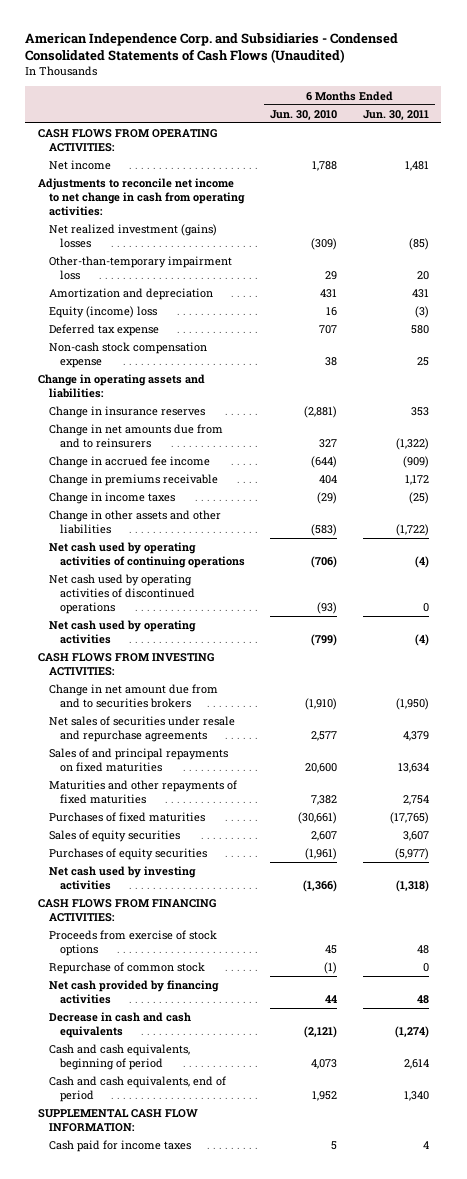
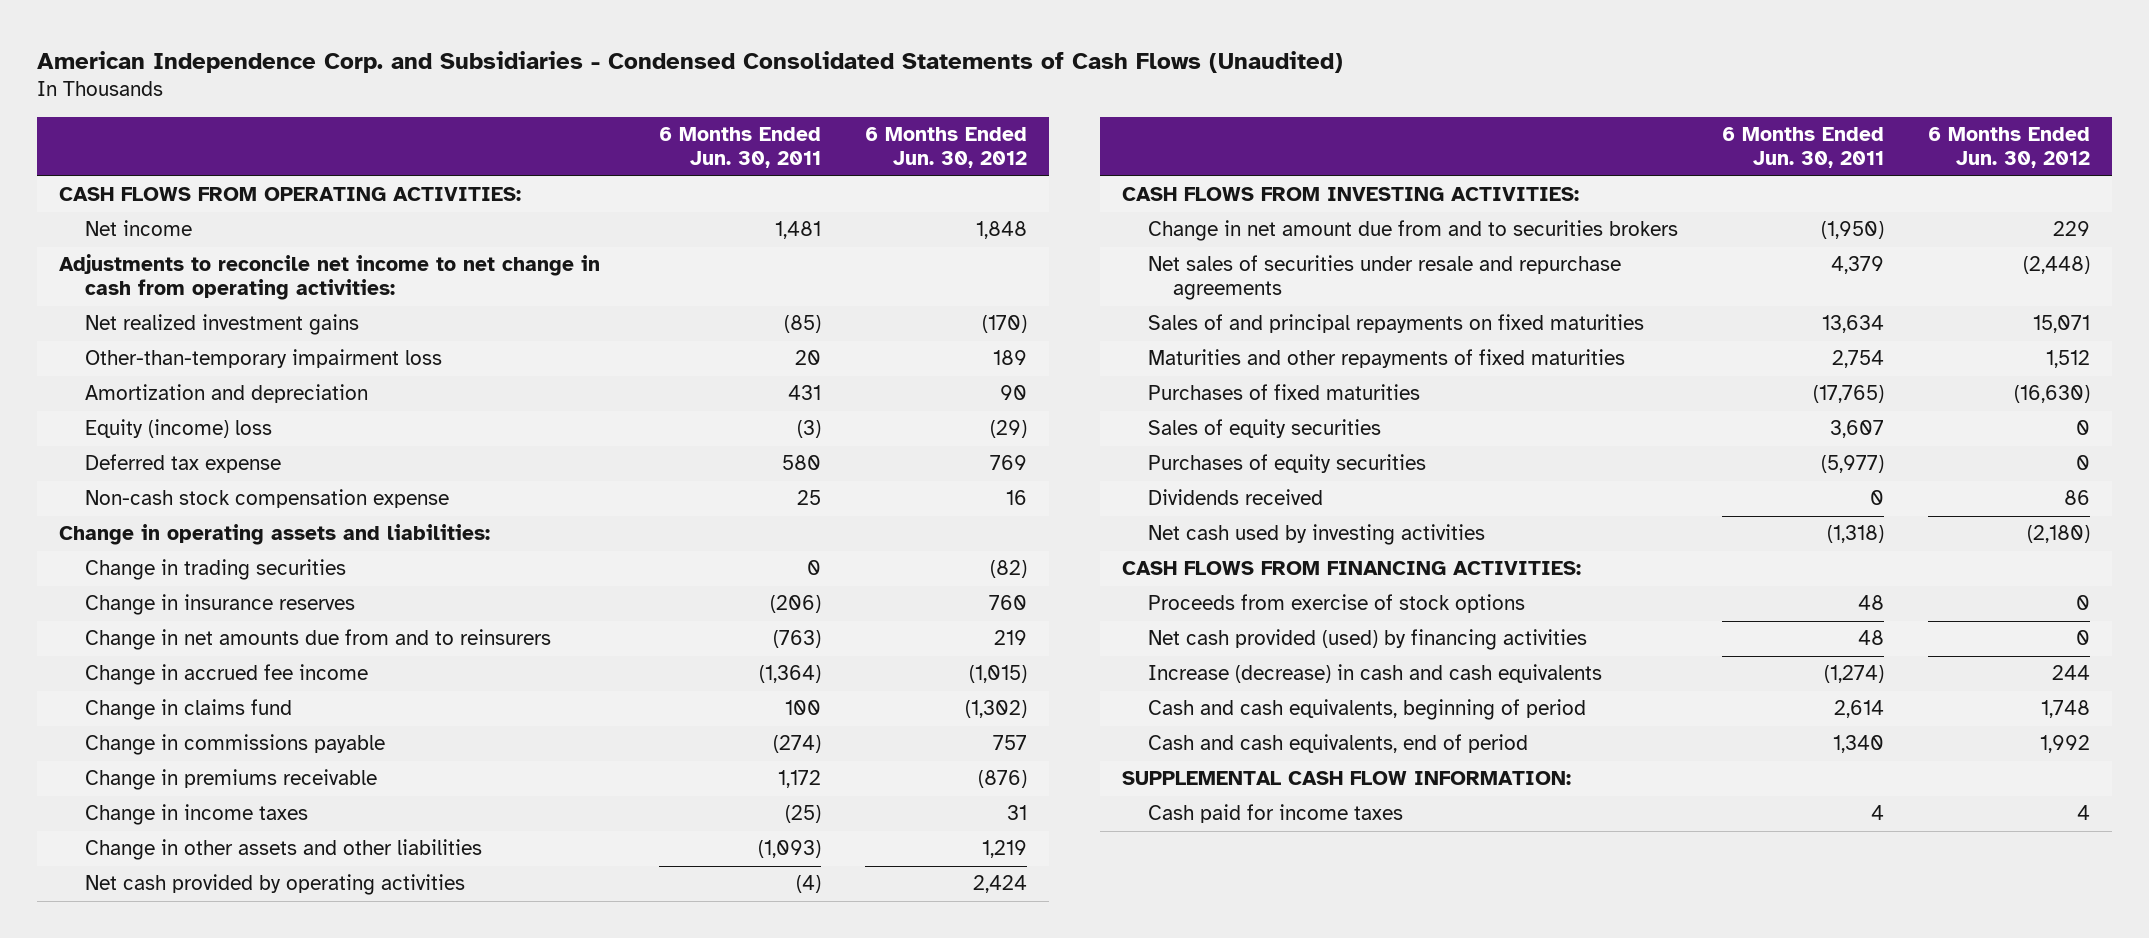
- | 6 Months Ended Jun. 30, 2010 | 6 Months Ended Jun. 30, 2011
+ | 6 Months Ended Jun. 30, 2011 | 6 Months Ended Jun. 30, 2012
- Net realized investment (gains) losses | (309) | (85)
+ Net realized investment gains | (85) | (170)
- Change in insurance reserves | (2,881) | 353
- Change in net amounts due from and to reinsurers | 327 | (1,322)
- Change in accrued fee income | (644) | (909)
+ Change in trading securities | 0 | (82)
+ Change in insurance reserves | (206) | 760
+ Change in net amounts due from and to reinsurers | (763) | 219
+ Change in accrued fee income | (1,364) | (1,015)
+ Change in claims fund | 100 | (1,302)
+ Change in commissions payable | (274) | 757
- Change in other assets and other liabilities | (583) | (1,722)
- Net cash used by operating activities of continuing operations | (706) | (4)
- Net cash used by operating activities of discontinued operations | (93) | 0
- Net cash used by operating activities | (799) | (4)
+ Change in other assets and other liabilities | (1,093) | 1,219
+ Net cash provided by operating activities | (4) | 2,424
+ Dividends received | 0 | 86
- Repurchase of common stock | (1) | 0
- Net cash provided by financing activities | 44 | 48
- Decrease in cash and cash equivalents | (2,121) | (1,274)
+ Net cash provided (used) by financing activities | 48 | 0
+ Increase (decrease) in cash and cash equivalents | (1,274) | 244

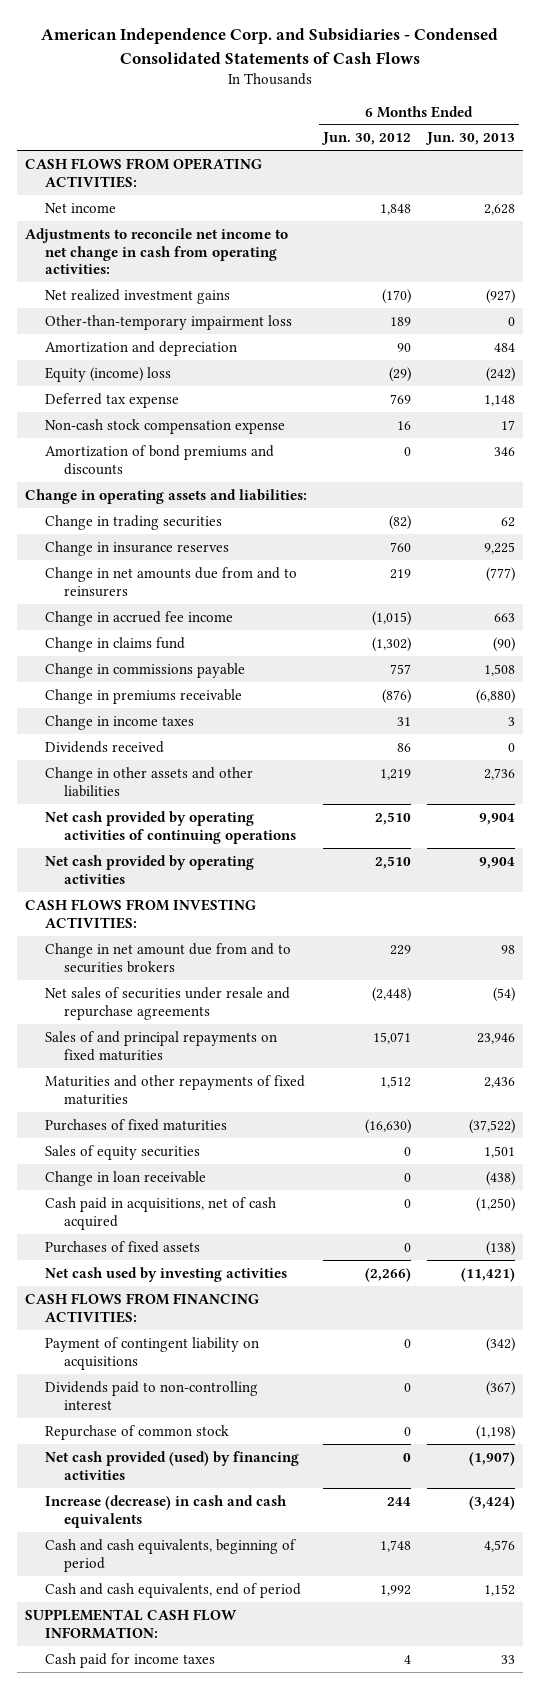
- American Independence Corp. and Subsidiaries - Condensed Consolidated Statements of Cash Flows (Unaudited)
+ American Independence Corp. and Subsidiaries - Condensed Consolidated Statements of Cash Flows
- | 6 Months Ended Jun. 30, 2011 | 6 Months Ended Jun. 30, 2012
+ | 6 Months Ended Jun. 30, 2012 | 6 Months Ended Jun. 30, 2013
+ Amortization of bond premiums and discounts | 0 | 346
moved up: Dividends received | 86 | 0
- Net cash provided by operating activities | (4) | 2,424
+ Net cash provided by operating activities of continuing operations | 2,510 | 9,904
+ Net cash provided by operating activities | 2,510 | 9,904
- Purchases of equity securities | (5,977) | 0
- Net cash used by investing activities | (1,318) | (2,180)
+ Change in loan receivable | 0 | (438)
+ Cash paid in acquisitions, net of cash acquired | 0 | (1,250)
+ Purchases of fixed assets | 0 | (138)
+ Net cash used by investing activities | (2,266) | (11,421)
- Proceeds from exercise of stock options | 48 | 0
+ Payment of contingent liability on acquisitions | 0 | (342)
+ Dividends paid to non-controlling interest | 0 | (367)
+ Repurchase of common stock | 0 | (1,198)

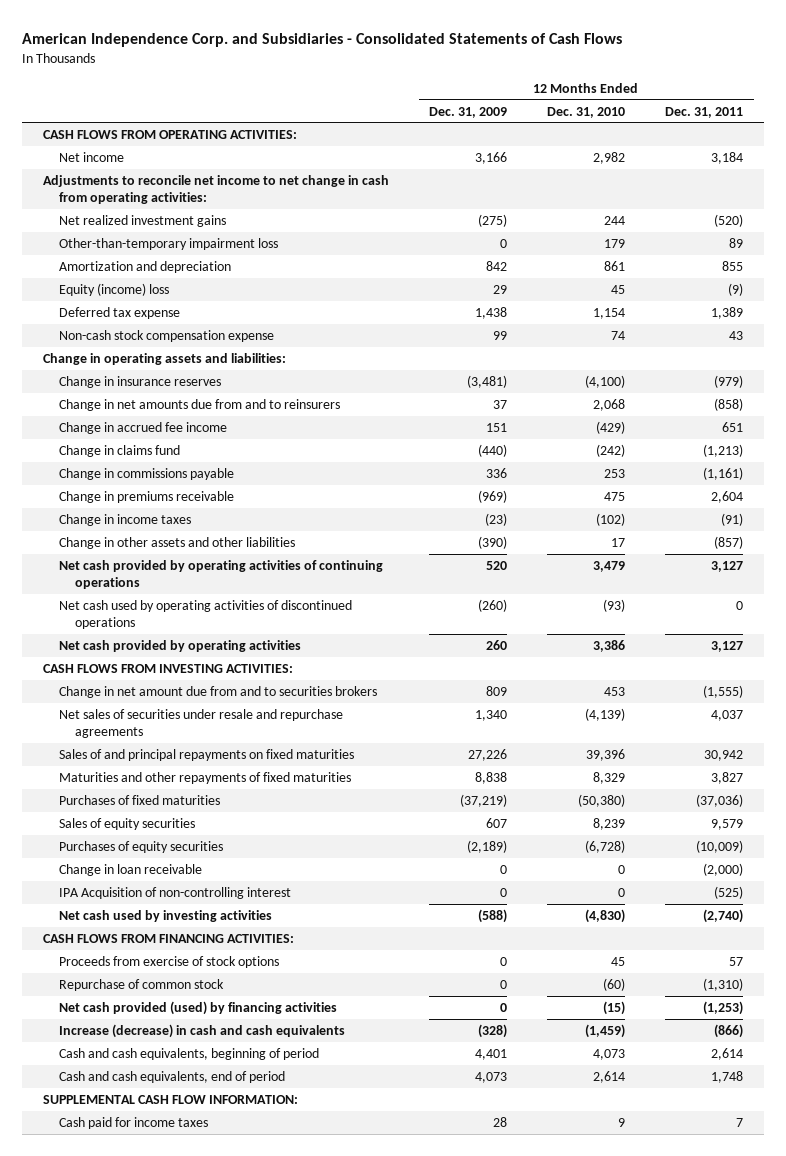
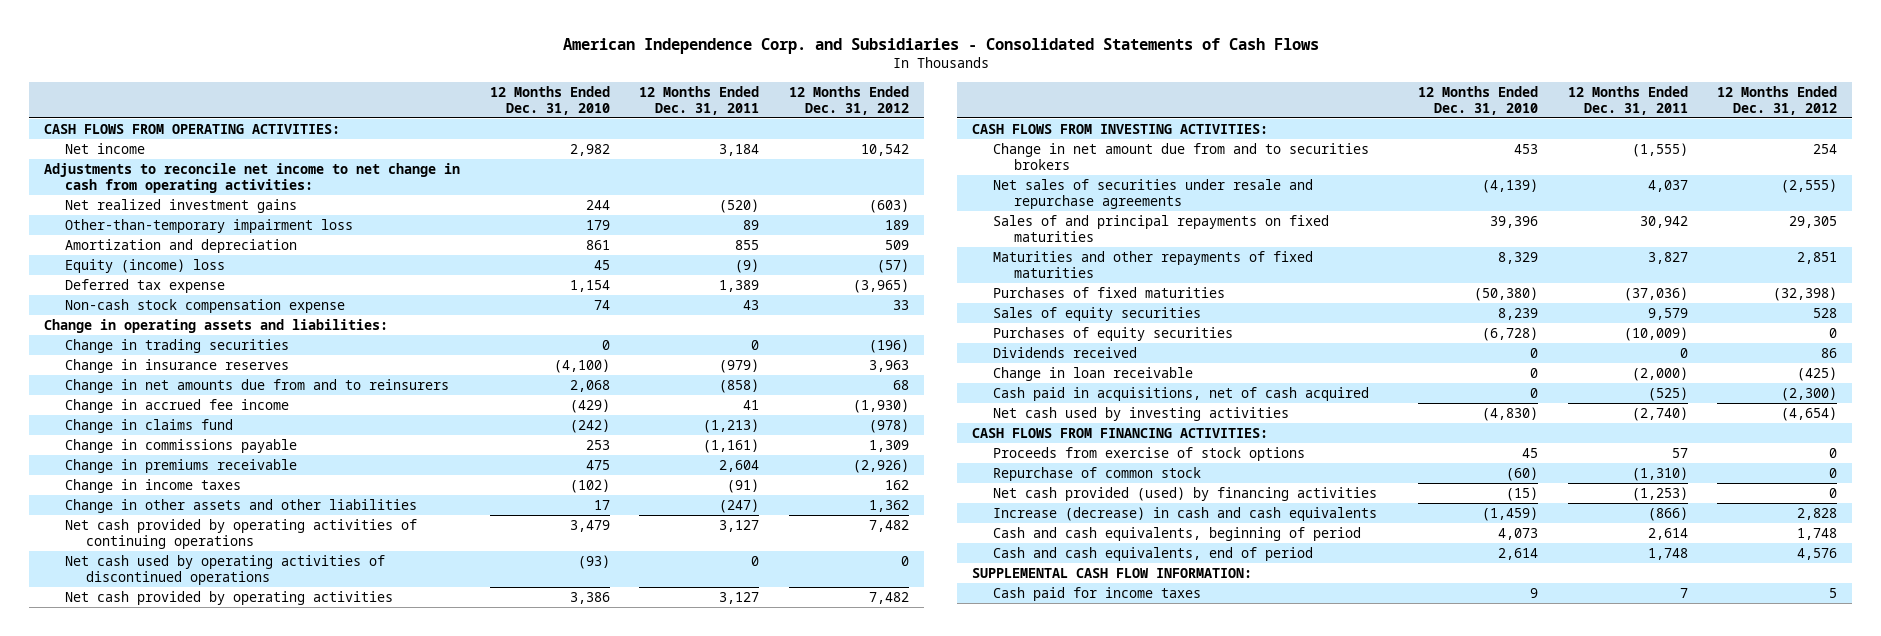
- | 12 Months Ended Dec. 31, 2009 | 12 Months Ended Dec. 31, 2010 | 12 Months Ended Dec. 31, 2011
+ | 12 Months Ended Dec. 31, 2010 | 12 Months Ended Dec. 31, 2011 | 12 Months Ended Dec. 31, 2012
+ Change in trading securities | 0 | 0 | (196)
- Change in accrued fee income | 151 | (429) | 651
+ Change in accrued fee income | (429) | 41 | (1,930)
- Change in other assets and other liabilities | (390) | 17 | (857)
+ Change in other assets and other liabilities | 17 | (247) | 1,362
+ Dividends received | 0 | 0 | 86
- IPA Acquisition of non-controlling interest | 0 | 0 | (525)
+ Cash paid in acquisitions, net of cash acquired | 0 | (525) | (2,300)

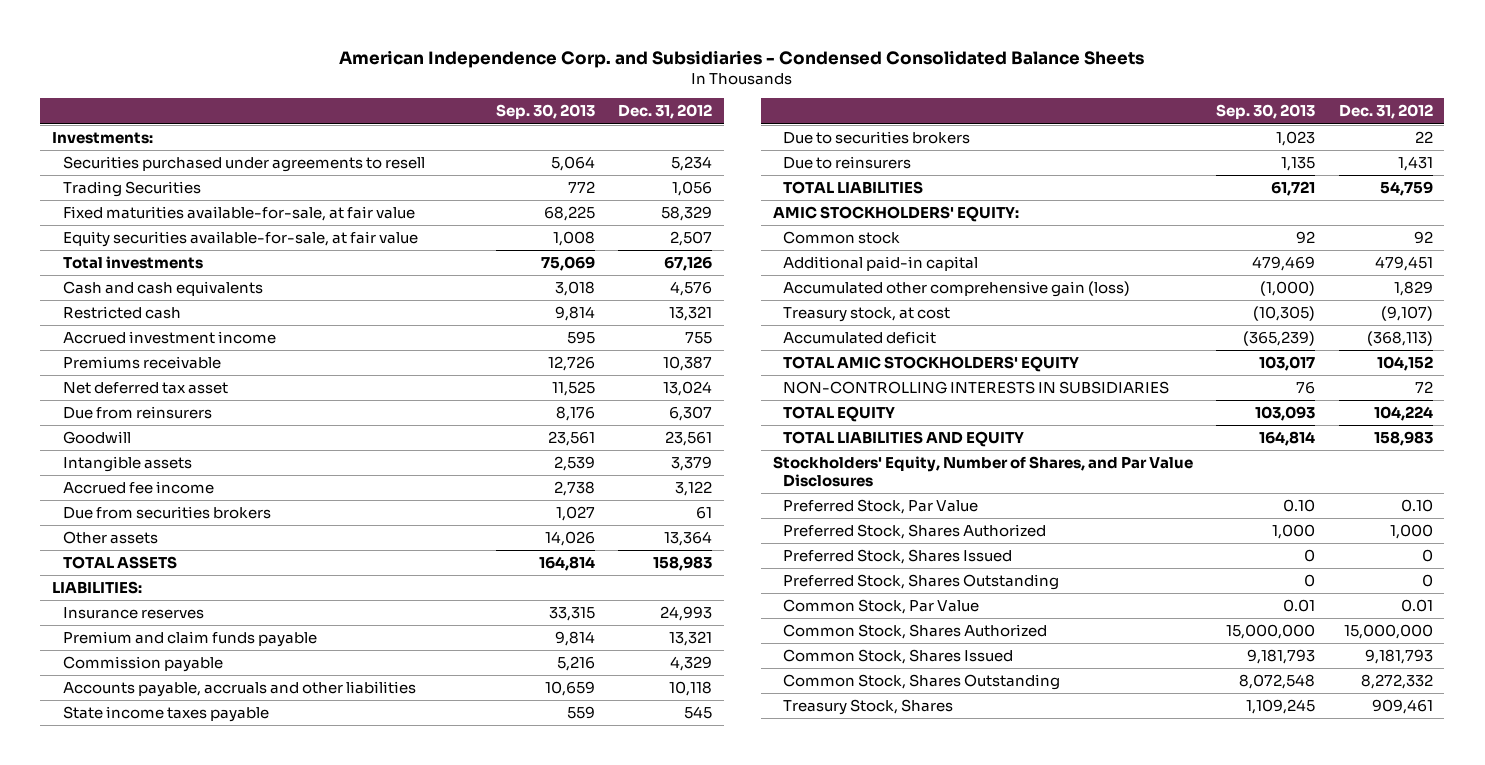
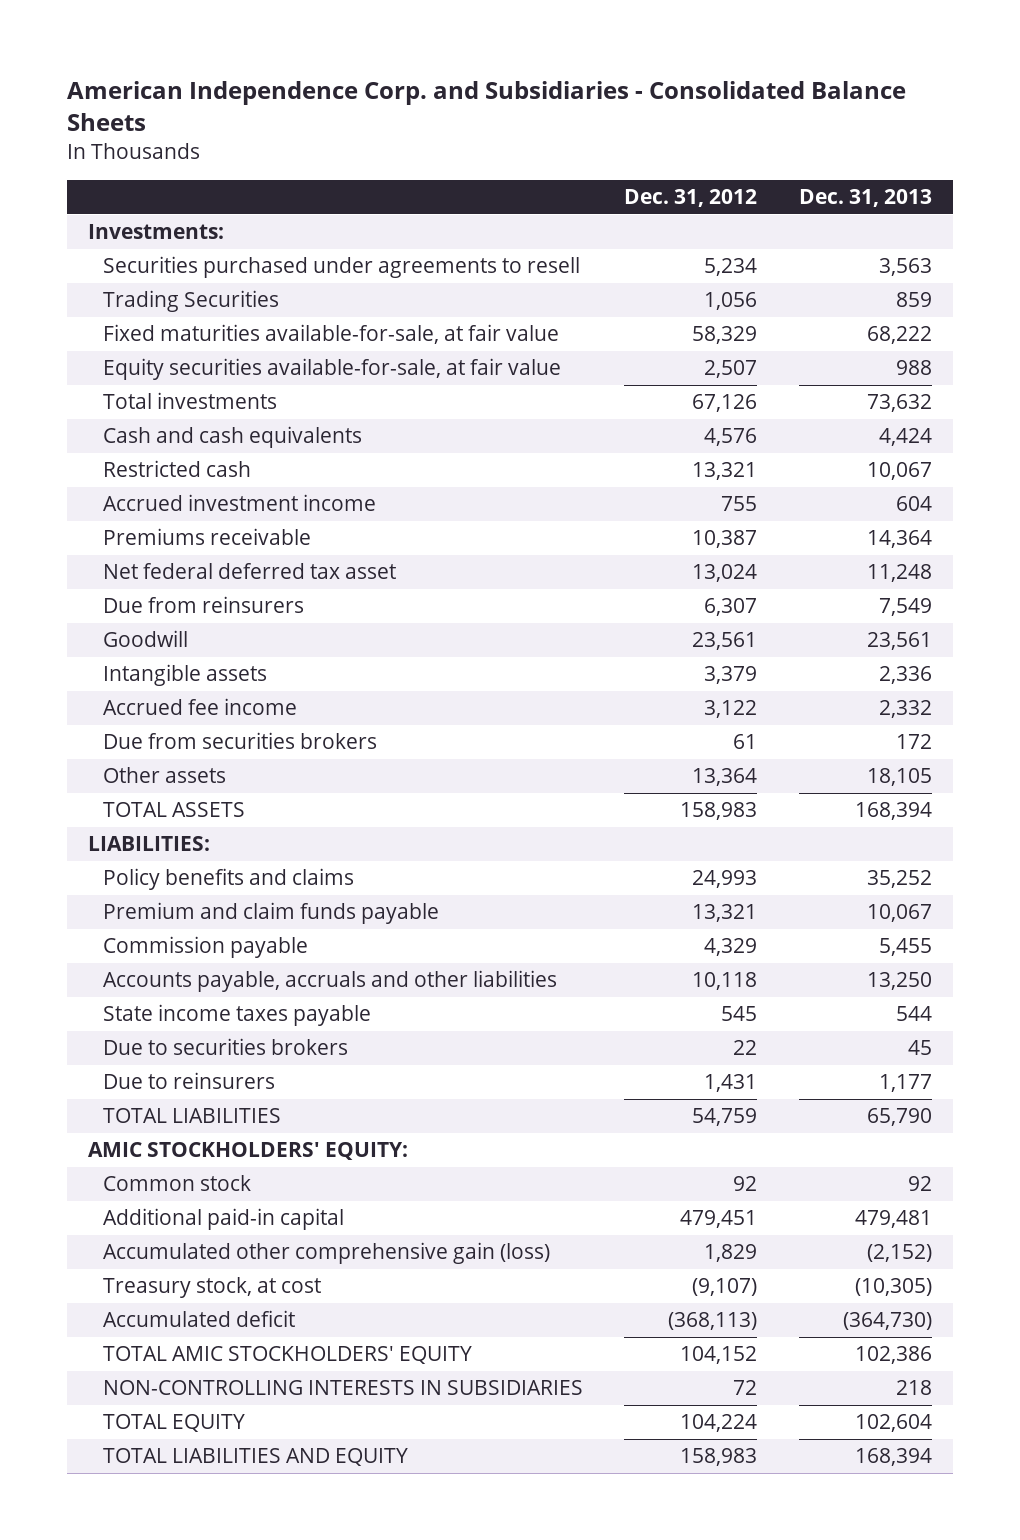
- American Independence Corp. and Subsidiaries - Condensed Consolidated Balance Sheets
+ American Independence Corp. and Subsidiaries - Consolidated Balance Sheets
- | Sep. 30, 2013 | Dec. 31, 2012
+ | Dec. 31, 2012 | Dec. 31, 2013
- Net deferred tax asset | 11,525 | 13,024
+ Net federal deferred tax asset | 13,024 | 11,248
- Insurance reserves | 33,315 | 24,993
+ Policy benefits and claims | 24,993 | 35,252
- Stockholders' Equity, Number of Shares, and Par Value Disclosures
- Preferred Stock, Par Value | 0.10 | 0.10
- Preferred Stock, Shares Authorized | 1,000 | 1,000
- Preferred Stock, Shares Issued | 0 | 0
- Preferred Stock, Shares Outstanding | 0 | 0
- Common Stock, Par Value | 0.01 | 0.01
- Common Stock, Shares Authorized | 15,000,000 | 15,000,000
- Common Stock, Shares Issued | 9,181,793 | 9,181,793
- Common Stock, Shares Outstanding | 8,072,548 | 8,272,332
- Treasury Stock, Shares | 1,109,245 | 909,461

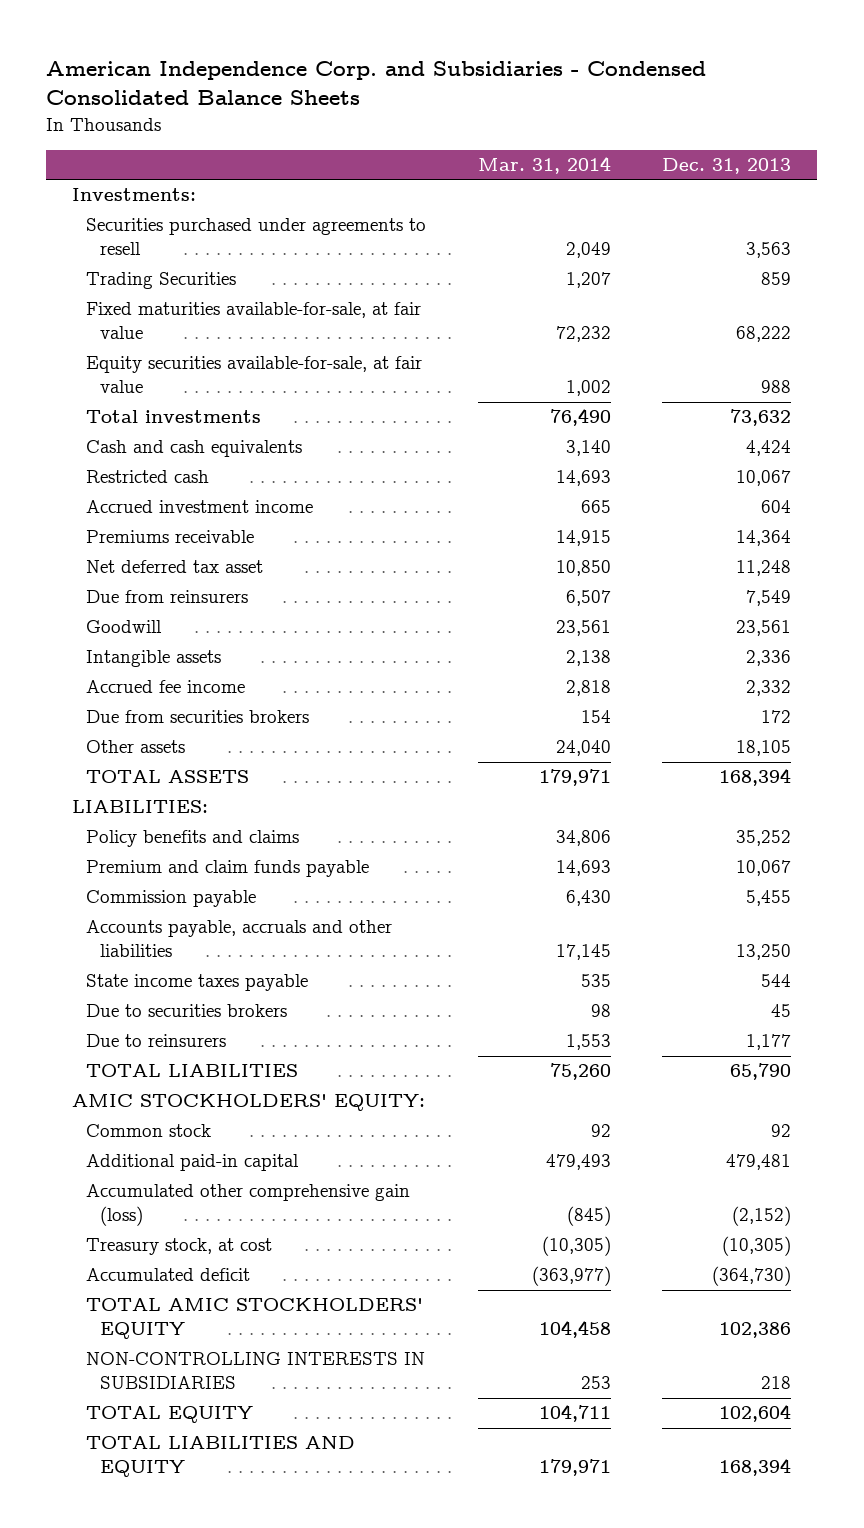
- American Independence Corp. and Subsidiaries - Consolidated Balance Sheets
+ American Independence Corp. and Subsidiaries - Condensed Consolidated Balance Sheets
- | Dec. 31, 2012 | Dec. 31, 2013
+ | Mar. 31, 2014 | Dec. 31, 2013
- Net federal deferred tax asset | 13,024 | 11,248
+ Net deferred tax asset | 10,850 | 11,248

